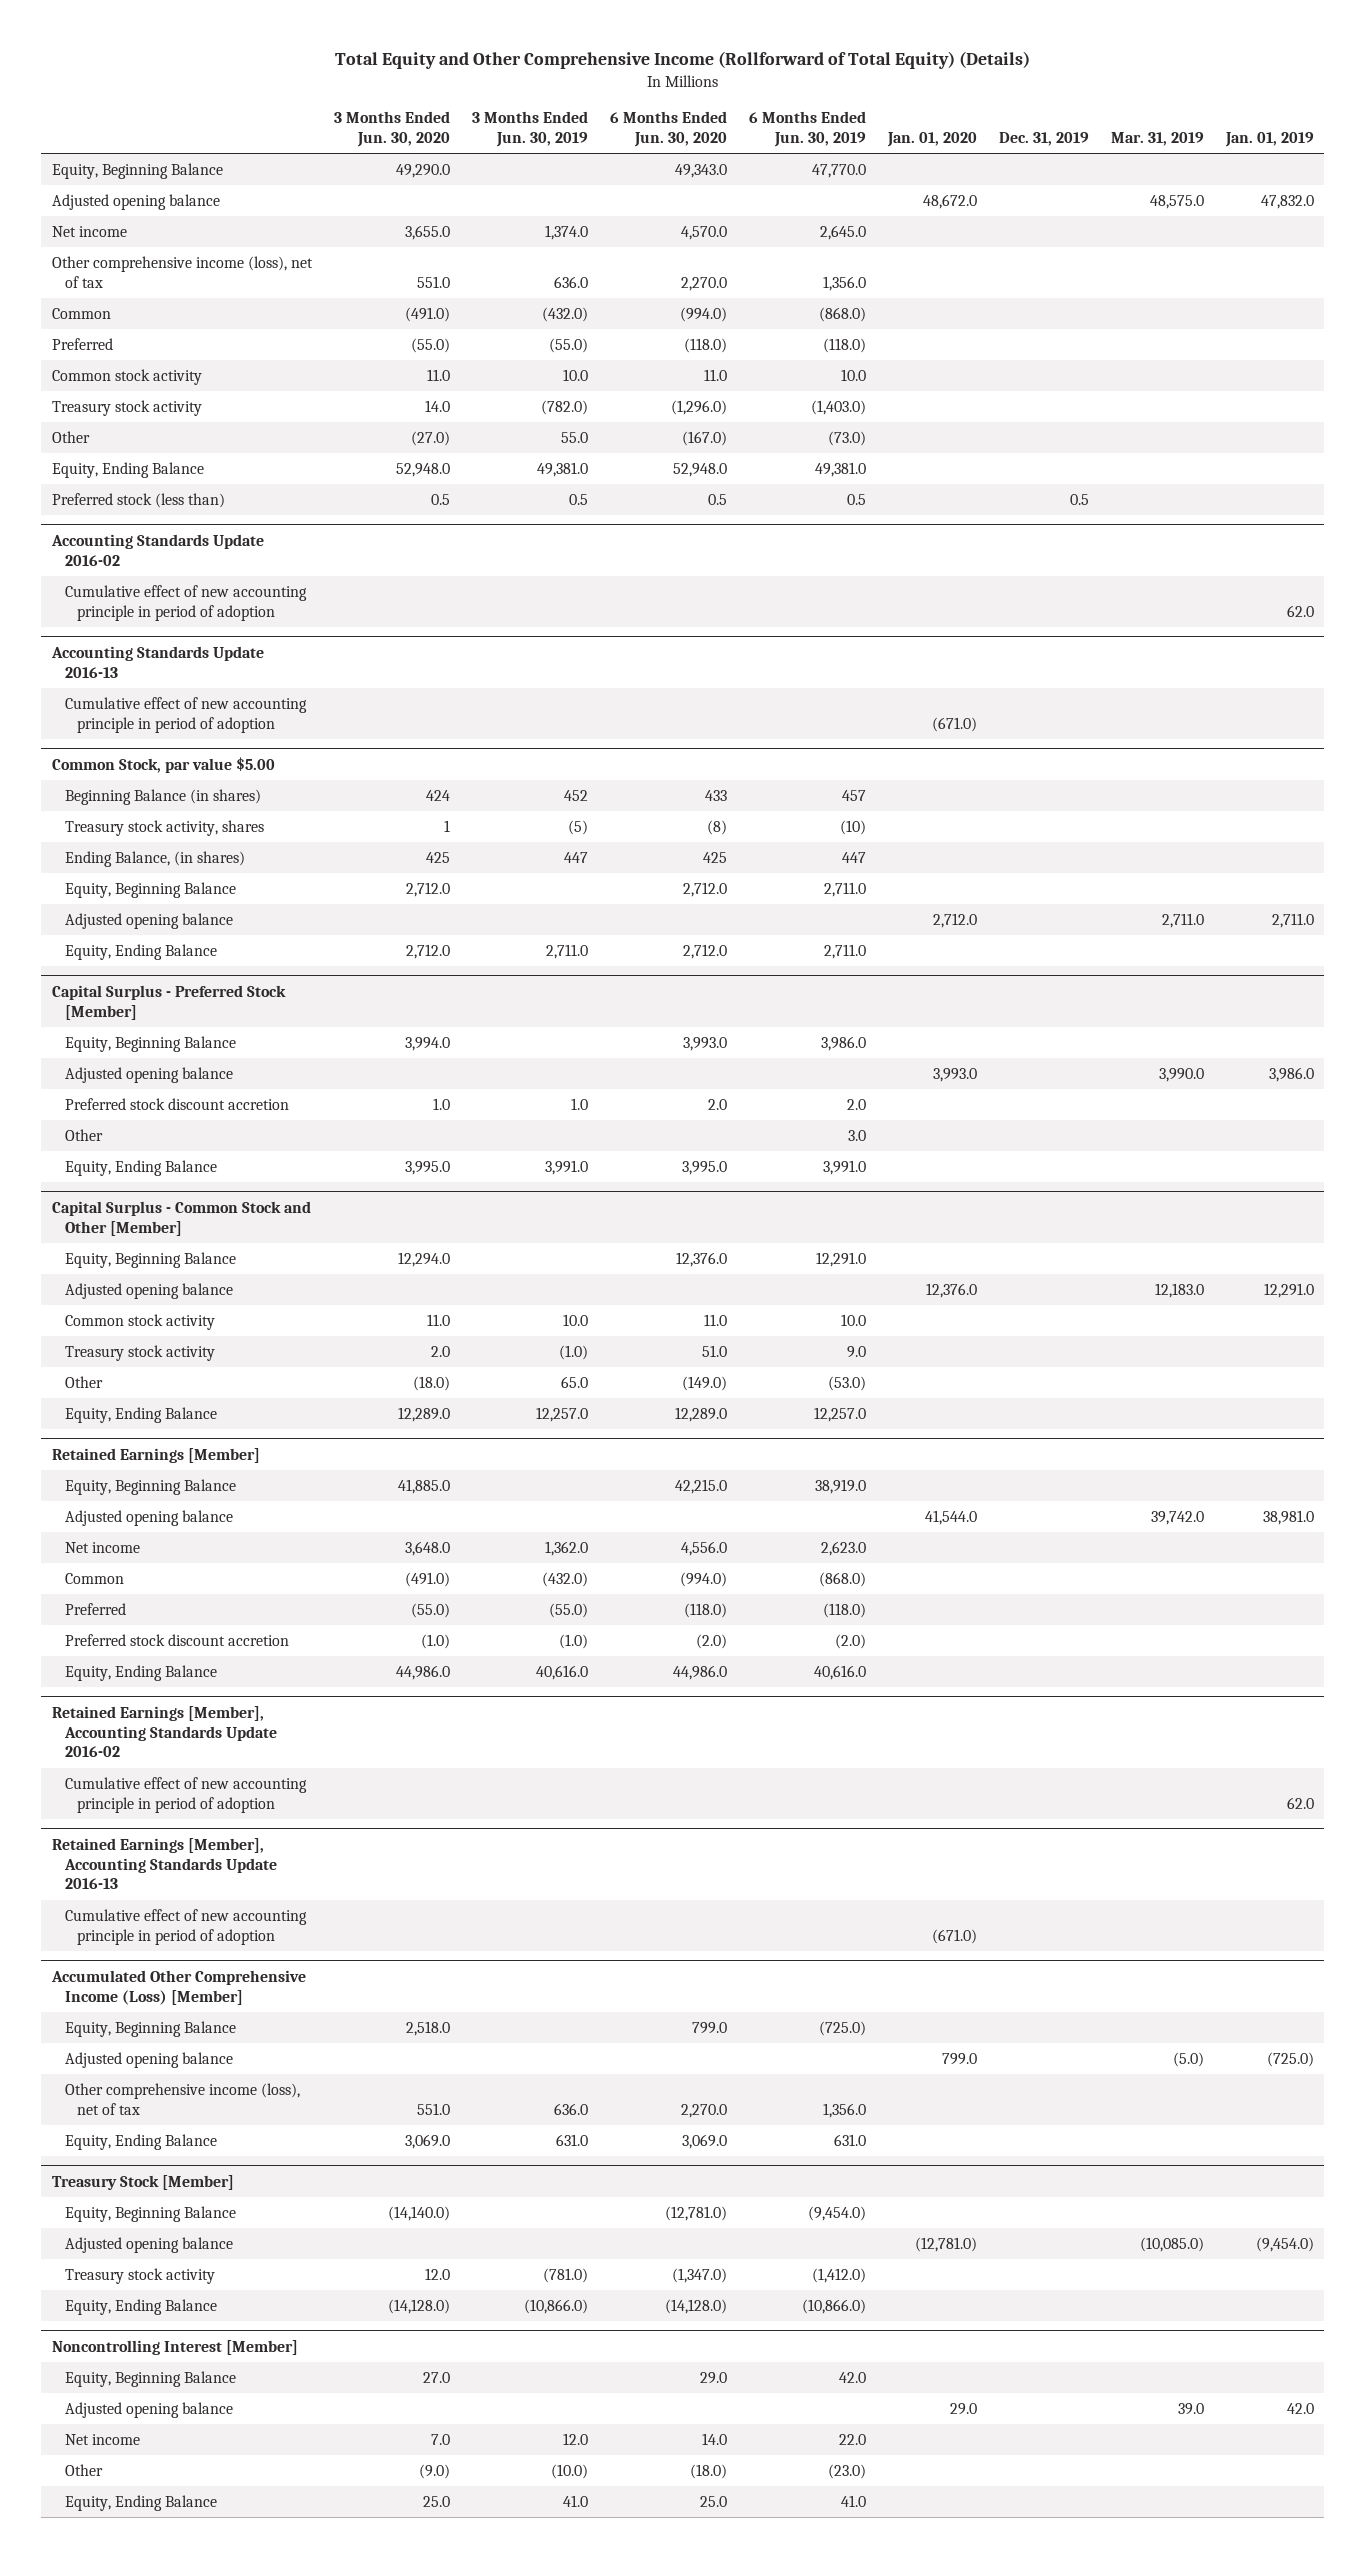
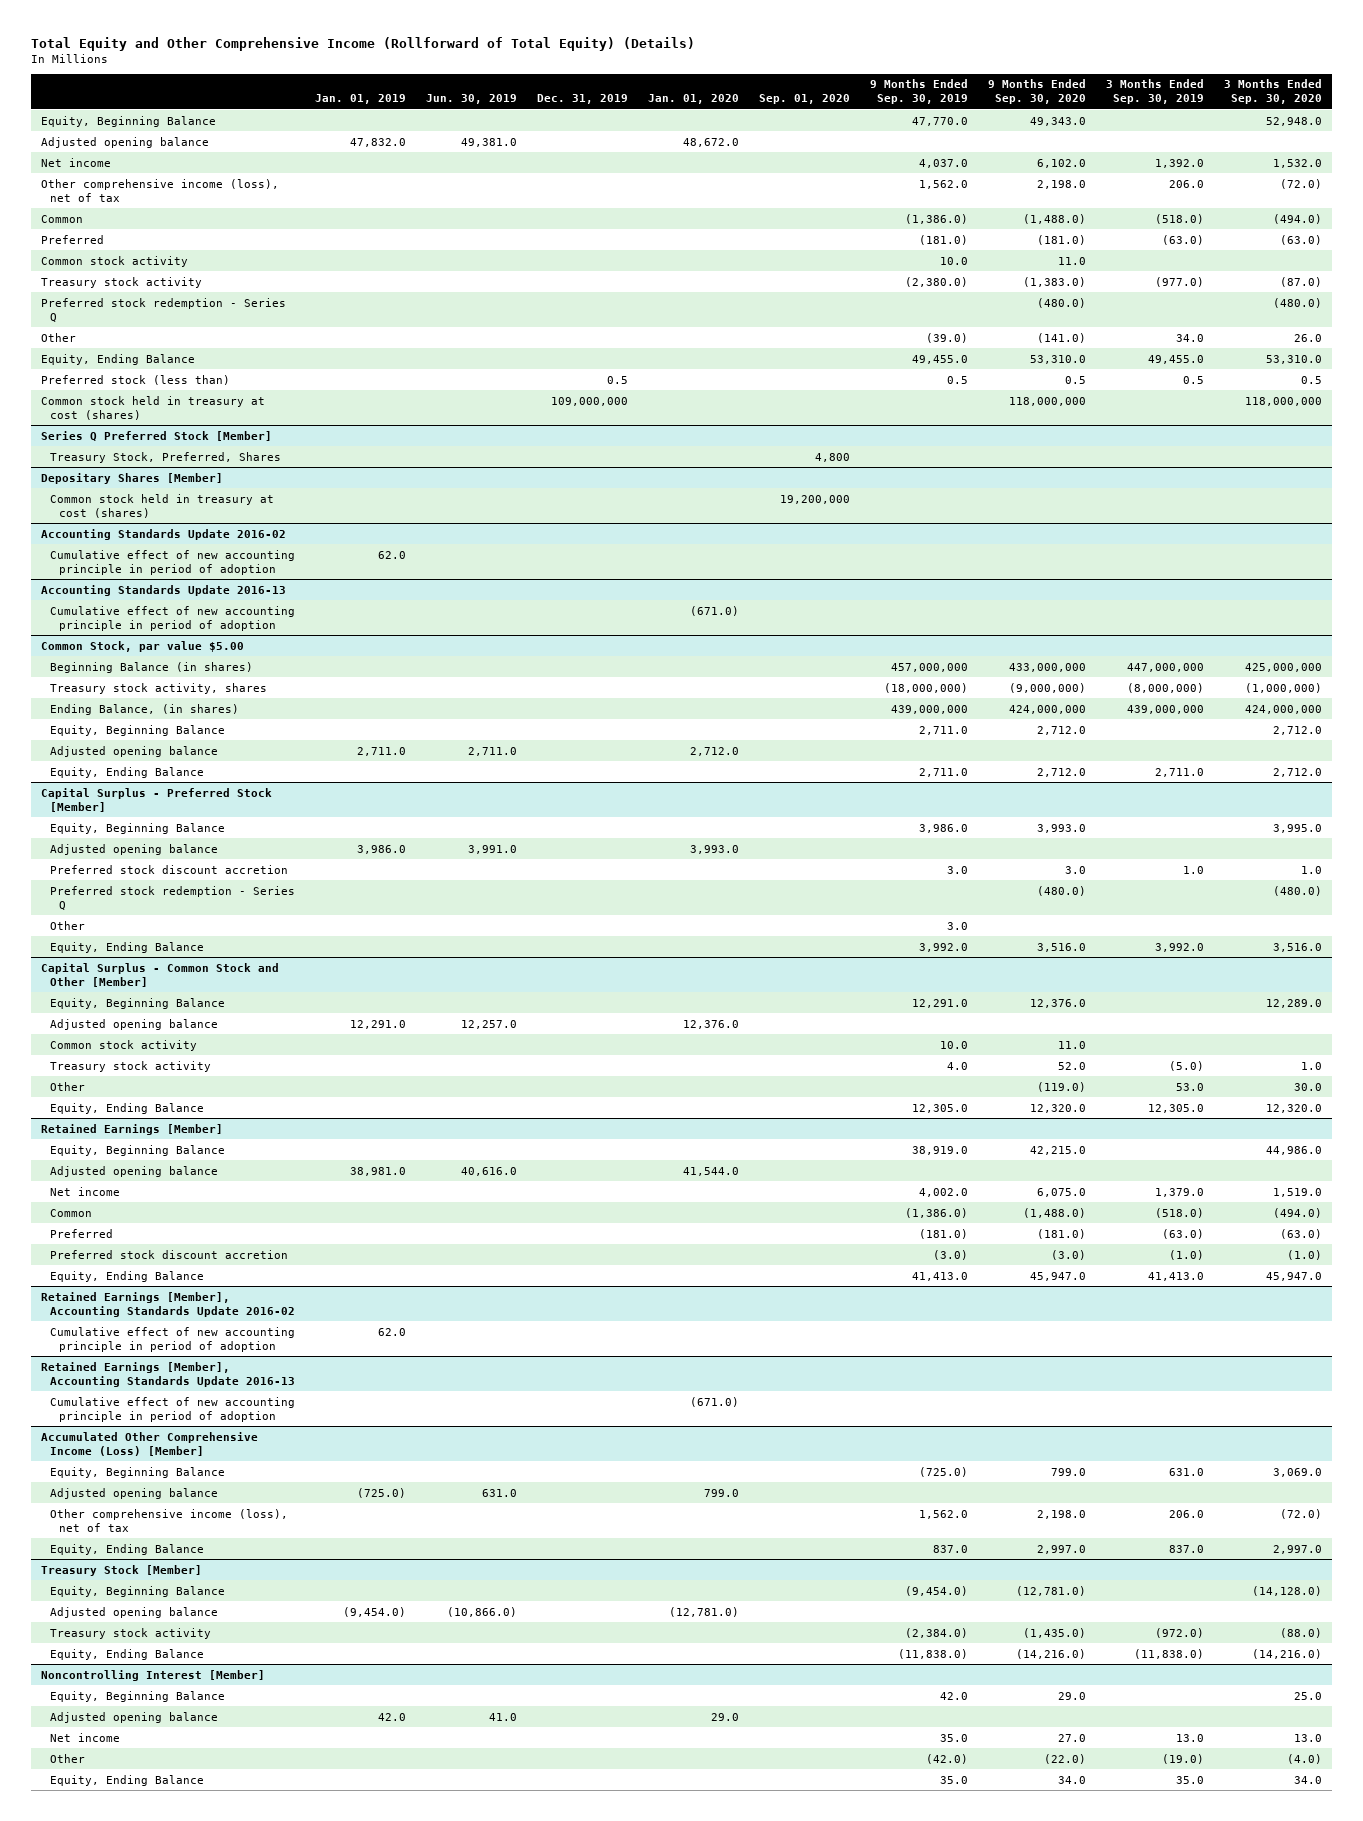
- | 3 Months Ended Jun. 30, 2020 | 3 Months Ended Jun. 30, 2019 | 6 Months Ended Jun. 30, 2020 | 6 Months Ended Jun. 30, 2019 | Jan. 01, 2020 | Dec. 31, 2019 | Mar. 31, 2019 | Jan. 01, 2019
+ | Jan. 01, 2019 | Jun. 30, 2019 | Dec. 31, 2019 | Jan. 01, 2020 | Sep. 01, 2020 | 9 Months Ended Sep. 30, 2019 | 9 Months Ended Sep. 30, 2020 | 3 Months Ended Sep. 30, 2019 | 3 Months Ended Sep. 30, 2020
+ Preferred stock redemption - Series Q | | | | | | | (480.0) | | (480.0)
+ Common stock held in treasury at cost (shares) | | | 109,000,000 | | | | 118,000,000 | | 118,000,000
+ Series Q Preferred Stock [Member]
+ Treasury Stock, Preferred, Shares | | | | | 4,800 | | | |
+ Depositary Shares [Member]
+ Common stock held in treasury at cost (shares) | | | | | 19,200,000 | | | |
@ Capital Surplus - Preferred Stock [Member]
+ Preferred stock redemption - Series Q | | | | | | | (480.0) | | (480.0)

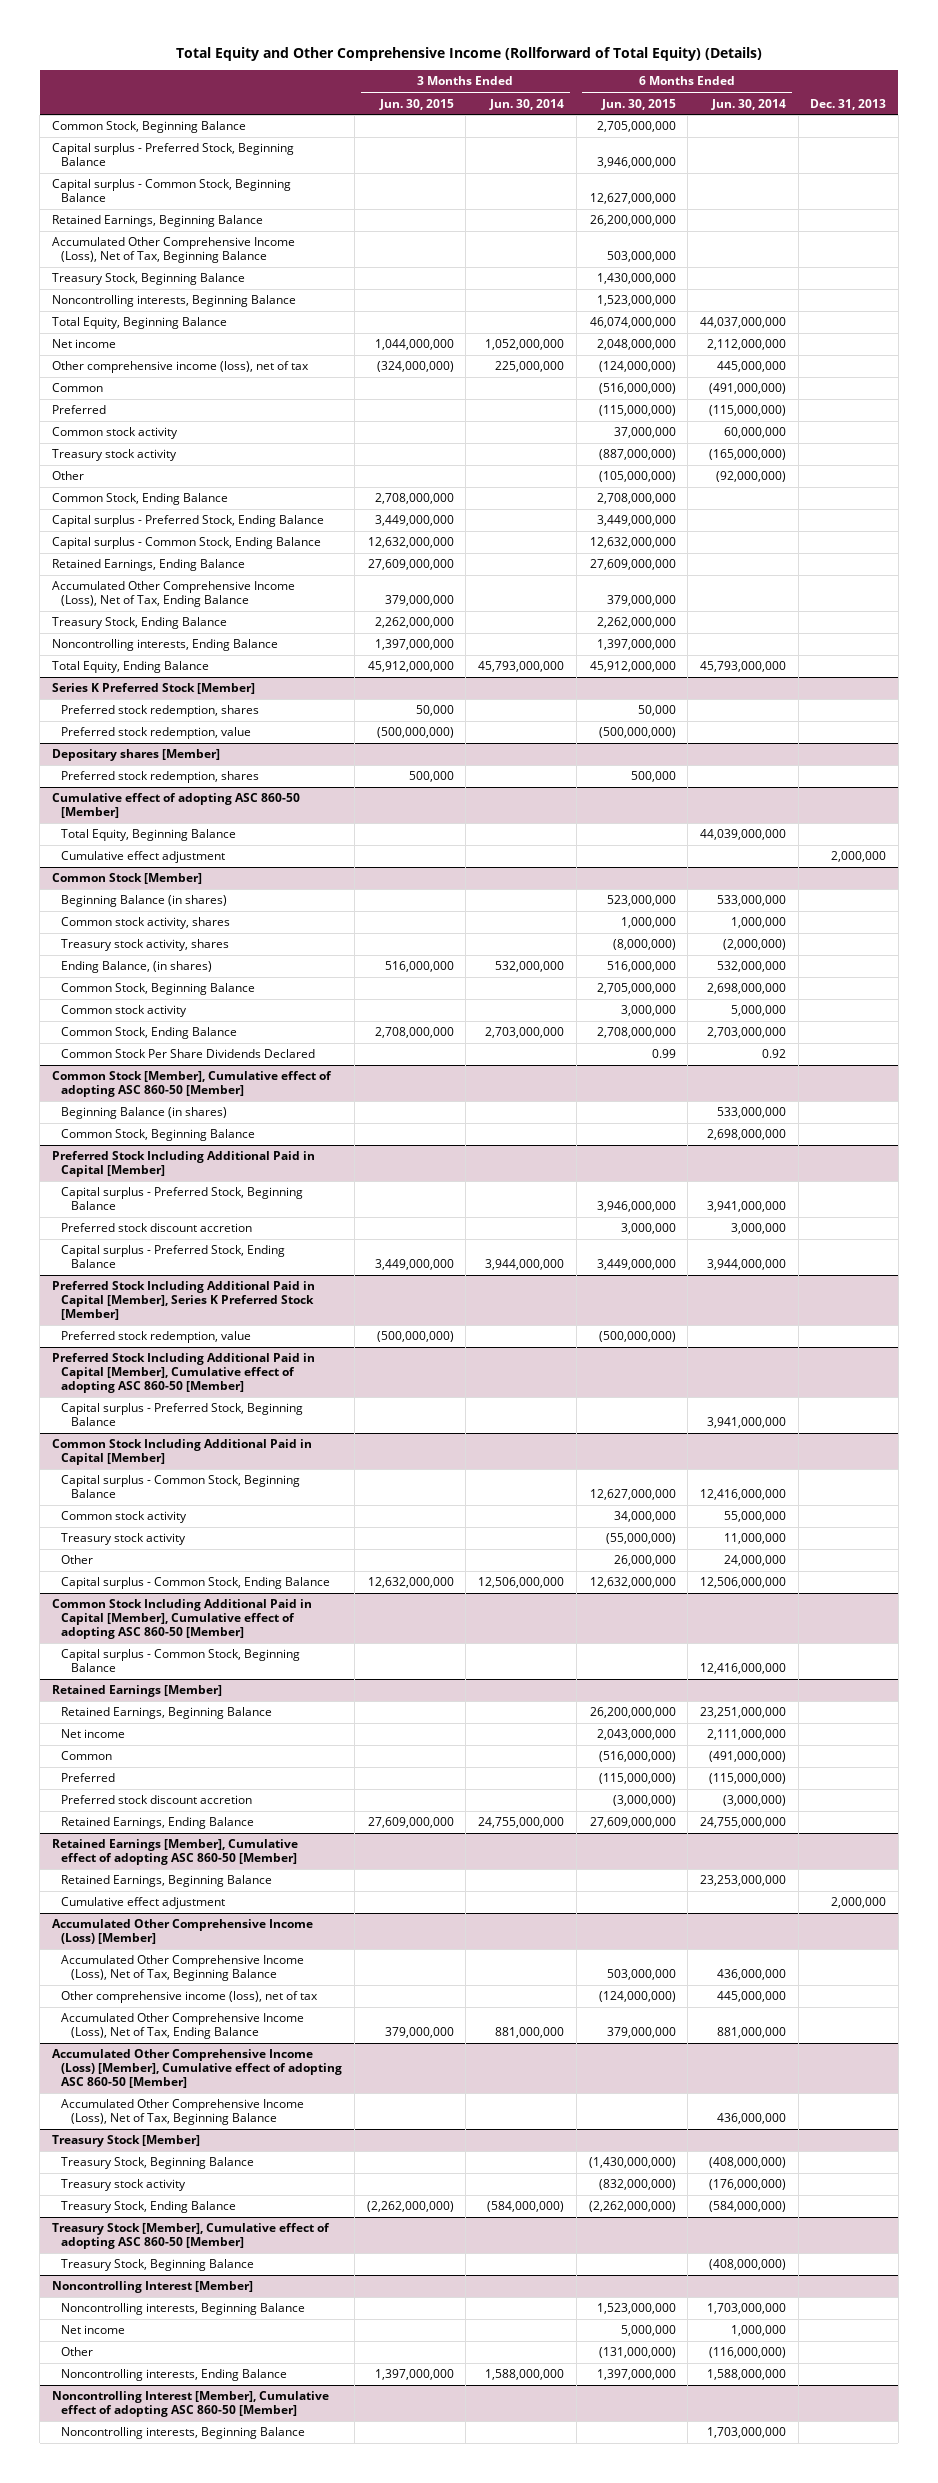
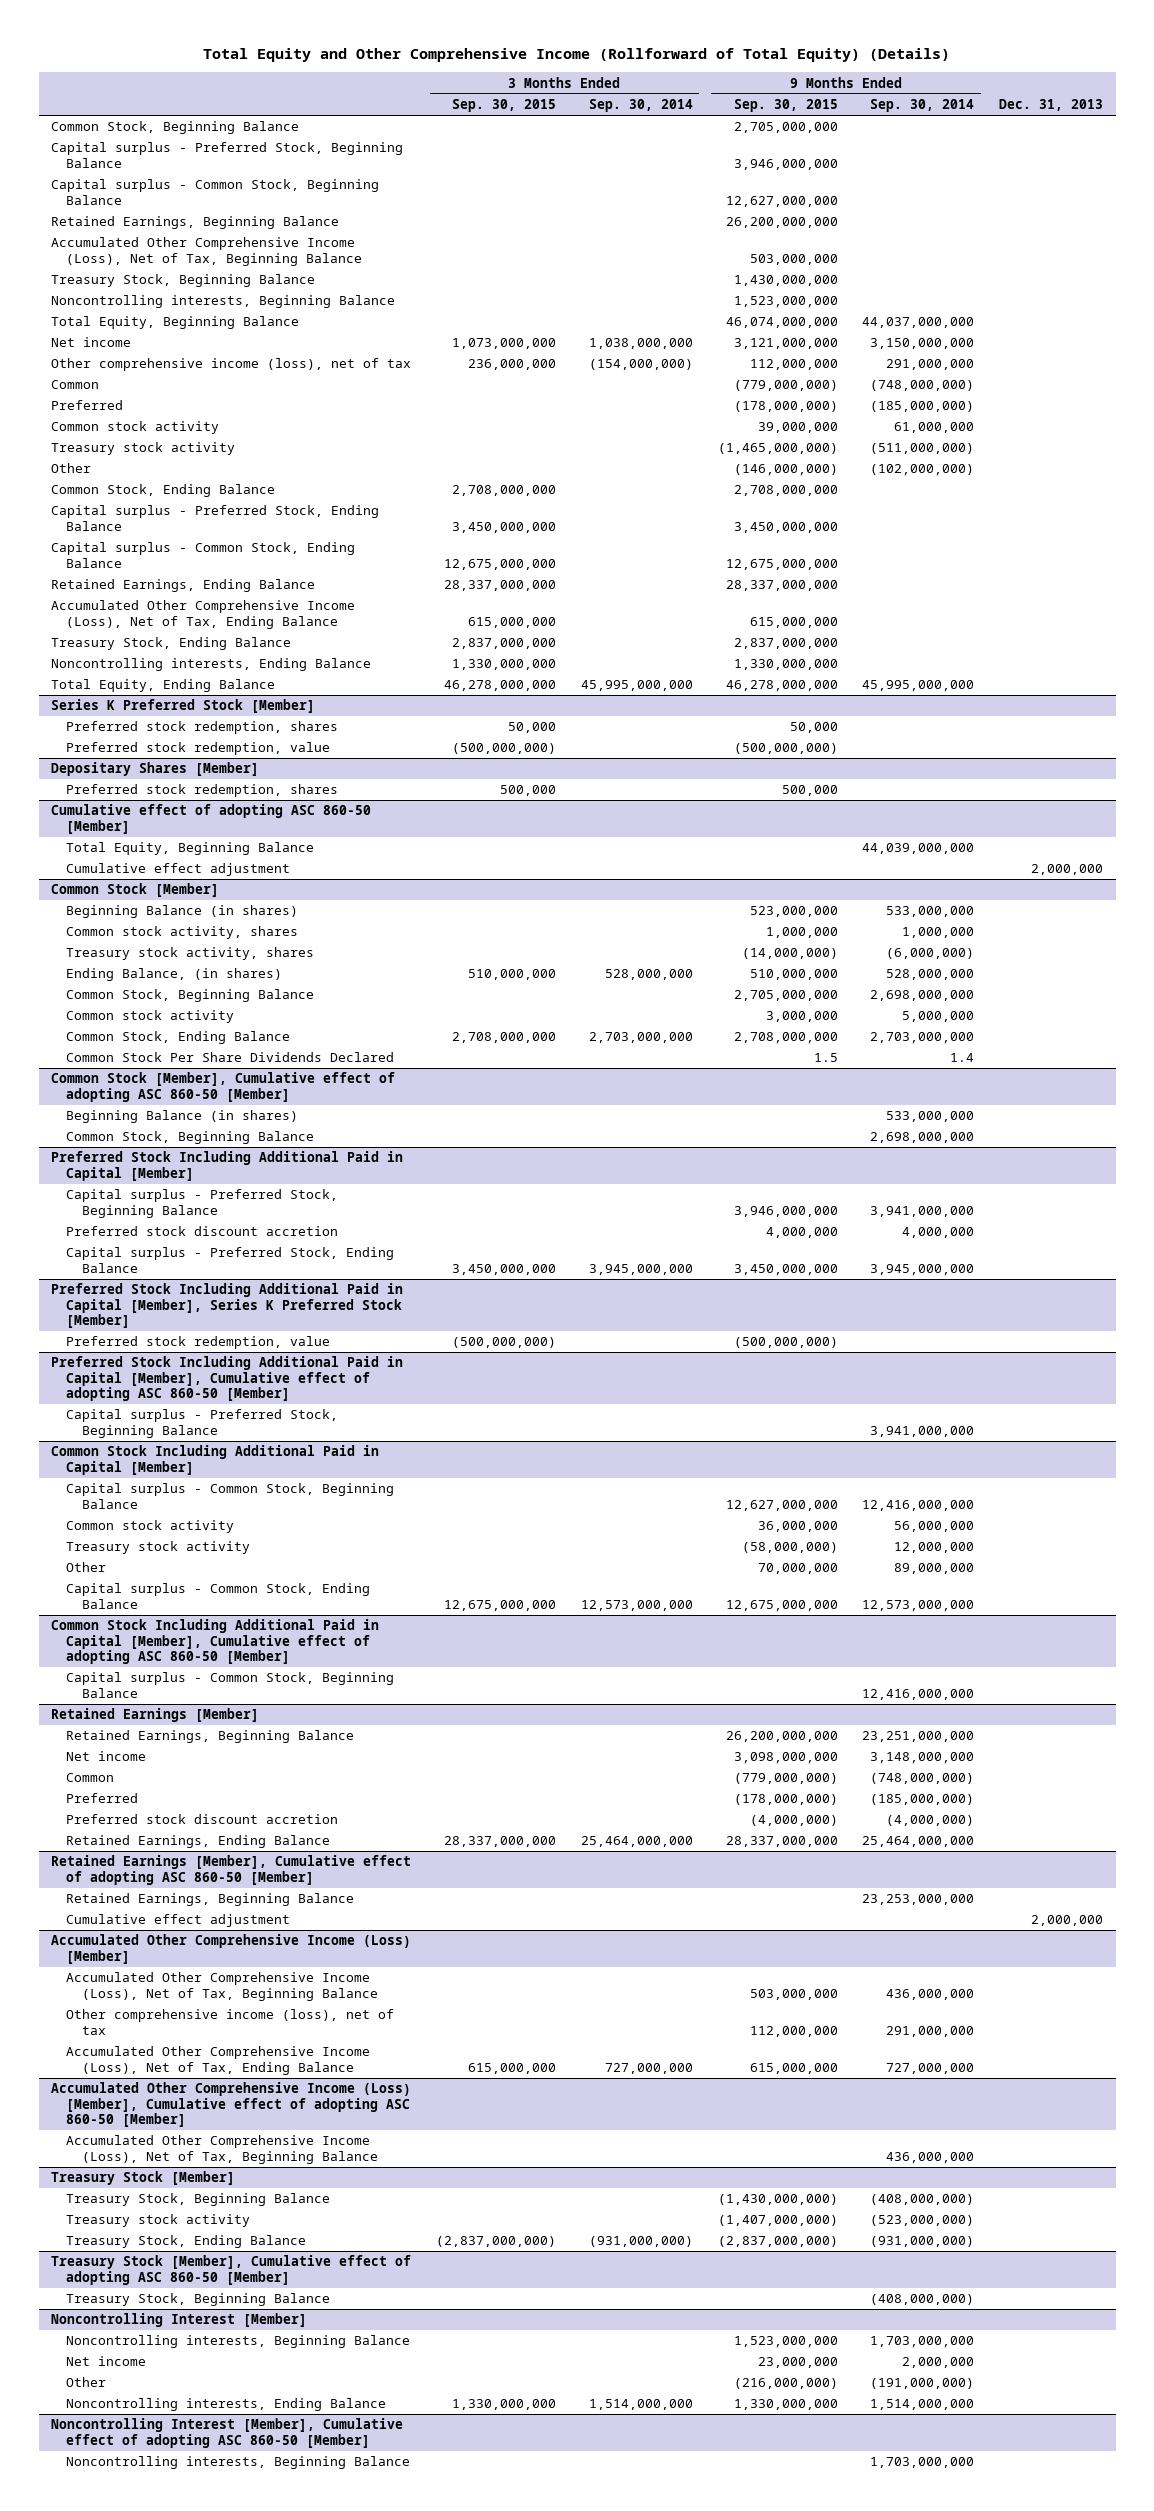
- | 3 Months Ended Jun. 30, 2015 | 3 Months Ended Jun. 30, 2014 | 6 Months Ended Jun. 30, 2015 | 6 Months Ended Jun. 30, 2014 | Dec. 31, 2013
+ | 3 Months Ended Sep. 30, 2015 | 3 Months Ended Sep. 30, 2014 | 9 Months Ended Sep. 30, 2015 | 9 Months Ended Sep. 30, 2014 | Dec. 31, 2013
- Depositary shares [Member]
+ Depositary Shares [Member]

